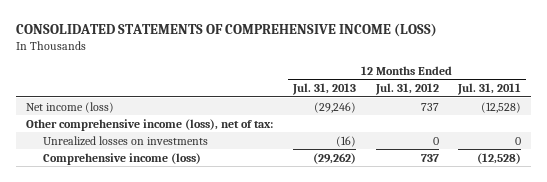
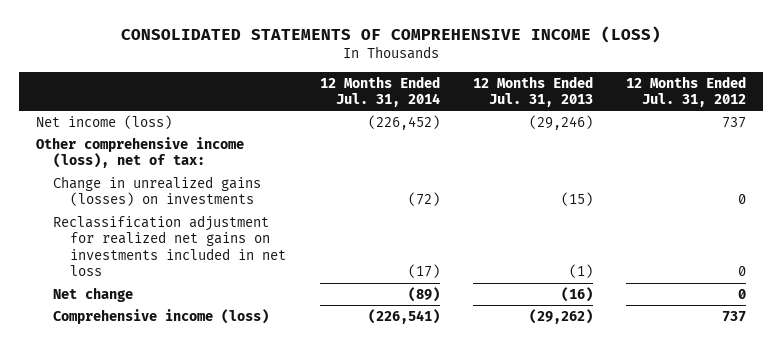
- | 12 Months Ended Jul. 31, 2013 | 12 Months Ended Jul. 31, 2012 | 12 Months Ended Jul. 31, 2011
+ | 12 Months Ended Jul. 31, 2014 | 12 Months Ended Jul. 31, 2013 | 12 Months Ended Jul. 31, 2012
- Unrealized losses on investments | (16) | 0 | 0
+ Change in unrealized gains (losses) on investments | (72) | (15) | 0
+ Reclassification adjustment for realized net gains on investments included in net loss | (17) | (1) | 0
+ Net change | (89) | (16) | 0

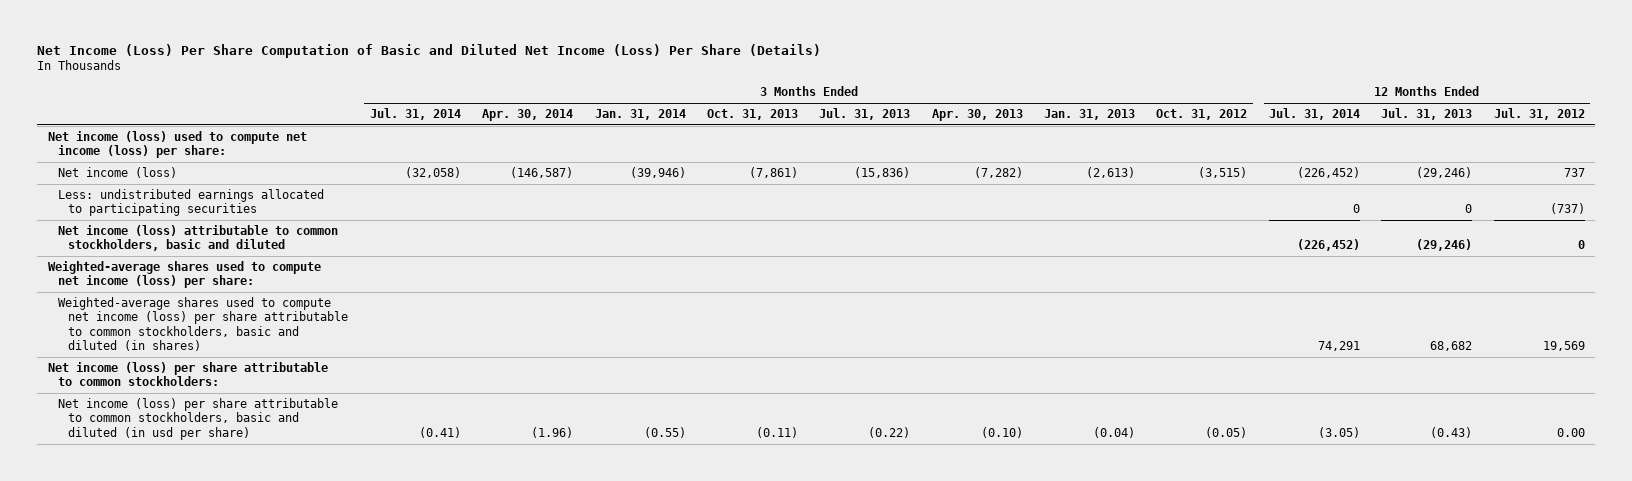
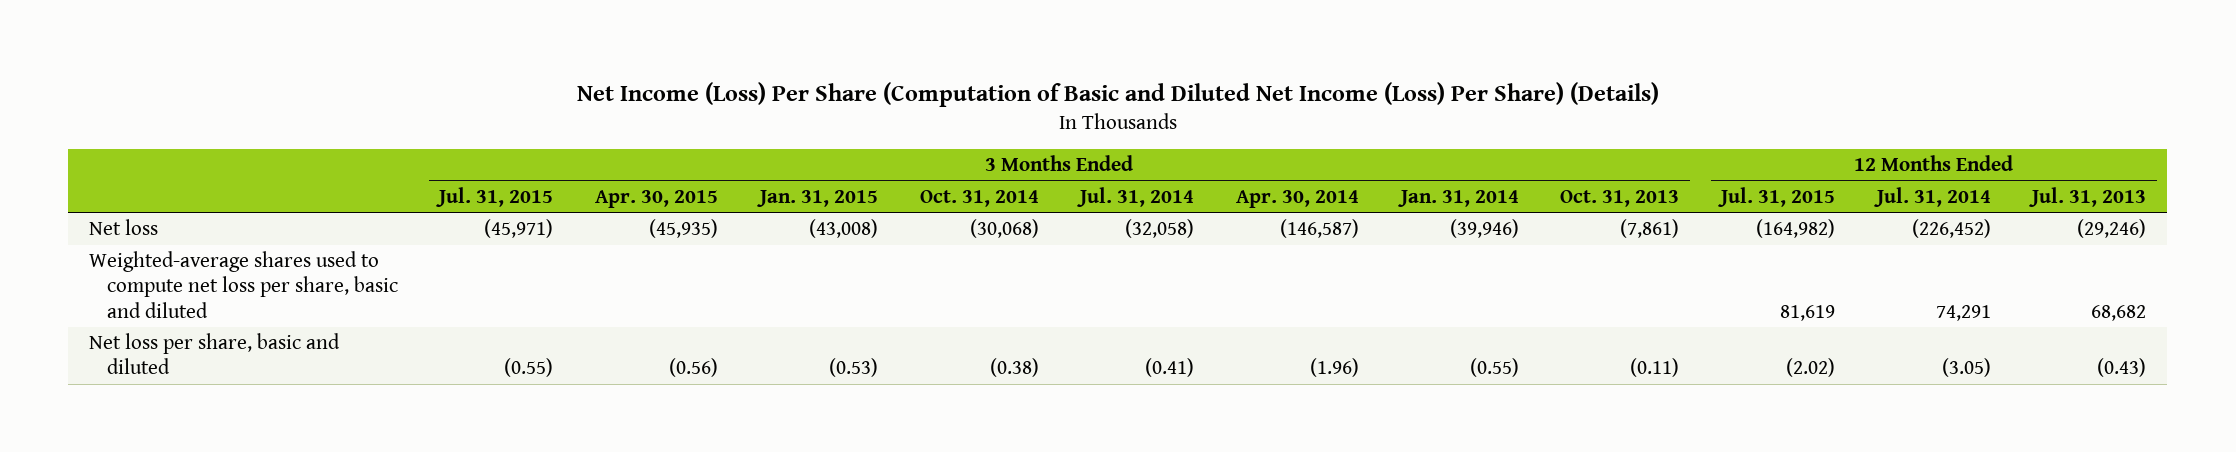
- Net Income (Loss) Per Share Computation of Basic and Diluted Net Income (Loss) Per Share (Details)
+ Net Income (Loss) Per Share (Computation of Basic and Diluted Net Income (Loss) Per Share) (Details)
- | 3 Months Ended Jul. 31, 2014 | 3 Months Ended Apr. 30, 2014 | 3 Months Ended Jan. 31, 2014 | 3 Months Ended Oct. 31, 2013 | 3 Months Ended Jul. 31, 2013 | 3 Months Ended Apr. 30, 2013 | 3 Months Ended Jan. 31, 2013 | 3 Months Ended Oct. 31, 2012 | 12 Months Ended Jul. 31, 2014 | 12 Months Ended Jul. 31, 2013 | 12 Months Ended Jul. 31, 2012
+ | 3 Months Ended Jul. 31, 2015 | 3 Months Ended Apr. 30, 2015 | 3 Months Ended Jan. 31, 2015 | 3 Months Ended Oct. 31, 2014 | 3 Months Ended Jul. 31, 2014 | 3 Months Ended Apr. 30, 2014 | 3 Months Ended Jan. 31, 2014 | 3 Months Ended Oct. 31, 2013 | 12 Months Ended Jul. 31, 2015 | 12 Months Ended Jul. 31, 2014 | 12 Months Ended Jul. 31, 2013
- Net income (loss) used to compute net income (loss) per share:
- Net income (loss) | (32,058) | (146,587) | (39,946) | (7,861) | (15,836) | (7,282) | (2,613) | (3,515) | (226,452) | (29,246) | 737
- Less: undistributed earnings allocated to participating securities | | | | | | | | | 0 | 0 | (737)
- Net income (loss) attributable to common stockholders, basic and diluted | | | | | | | | | (226,452) | (29,246) | 0
- Weighted-average shares used to compute net income (loss) per share:
- Weighted-average shares used to compute net income (loss) per share attributable to common stockholders, basic and diluted (in shares) | | | | | | | | | 74,291 | 68,682 | 19,569
- Net income (loss) per share attributable to common stockholders:
- Net income (loss) per share attributable to common stockholders, basic and diluted (in usd per share) | (0.41) | (1.96) | (0.55) | (0.11) | (0.22) | (0.10) | (0.04) | (0.05) | (3.05) | (0.43) | 0.00
+ Net loss | (45,971) | (45,935) | (43,008) | (30,068) | (32,058) | (146,587) | (39,946) | (7,861) | (164,982) | (226,452) | (29,246)
+ Weighted-average shares used to compute net loss per share, basic and diluted | | | | | | | | | 81,619 | 74,291 | 68,682
+ Net loss per share, basic and diluted | (0.55) | (0.56) | (0.53) | (0.38) | (0.41) | (1.96) | (0.55) | (0.11) | (2.02) | (3.05) | (0.43)

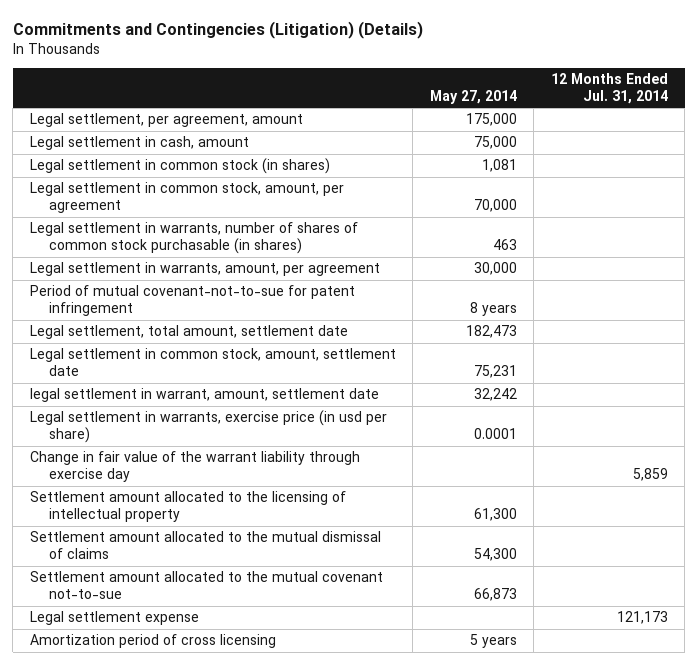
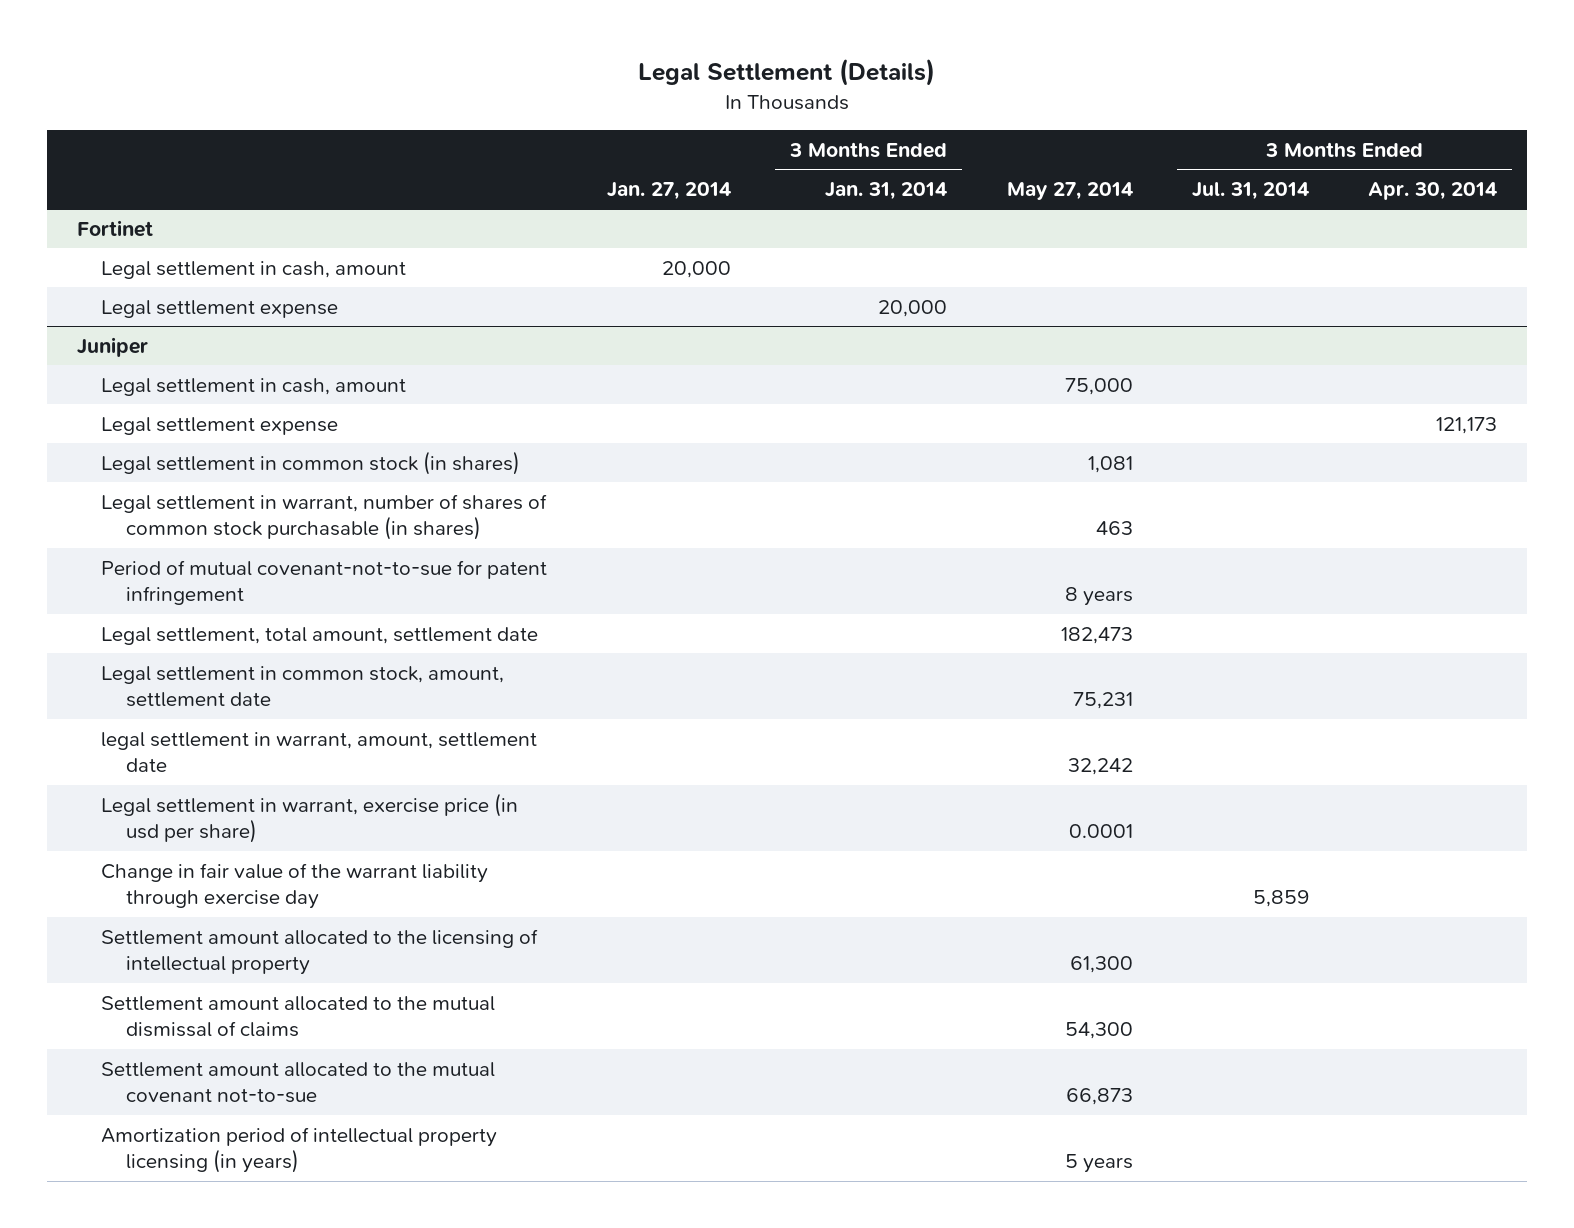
- Commitments and Contingencies (Litigation) (Details)
+ Legal Settlement (Details)
- | May 27, 2014 | 12 Months Ended Jul. 31, 2014
+ | Jan. 27, 2014 | 3 Months Ended Jan. 31, 2014 | May 27, 2014 | 3 Months Ended Jul. 31, 2014 | 3 Months Ended Apr. 30, 2014
- Legal settlement, per agreement, amount | 175,000 |
+ Fortinet
+ Legal settlement in cash, amount | 20,000 | | | |
+ Legal settlement expense | | 20,000 | | |
+ Juniper
+ Legal settlement expense | | | | | 121,173
- Legal settlement in common stock, amount, per agreement | 70,000 |
- Legal settlement in warrants, number of shares of common stock purchasable (in shares) | 463 |
- Legal settlement in warrants, amount, per agreement | 30,000 |
+ Legal settlement in warrant, number of shares of common stock purchasable (in shares) | | | 463 | |
- Legal settlement in warrants, exercise price (in usd per share) | 0.0001 |
+ Legal settlement in warrant, exercise price (in usd per share) | | | 0.0001 | |
- Legal settlement expense | | 121,173
- Amortization period of cross licensing | 5 years |
+ Amortization period of intellectual property licensing (in years) | | | 5 years | |

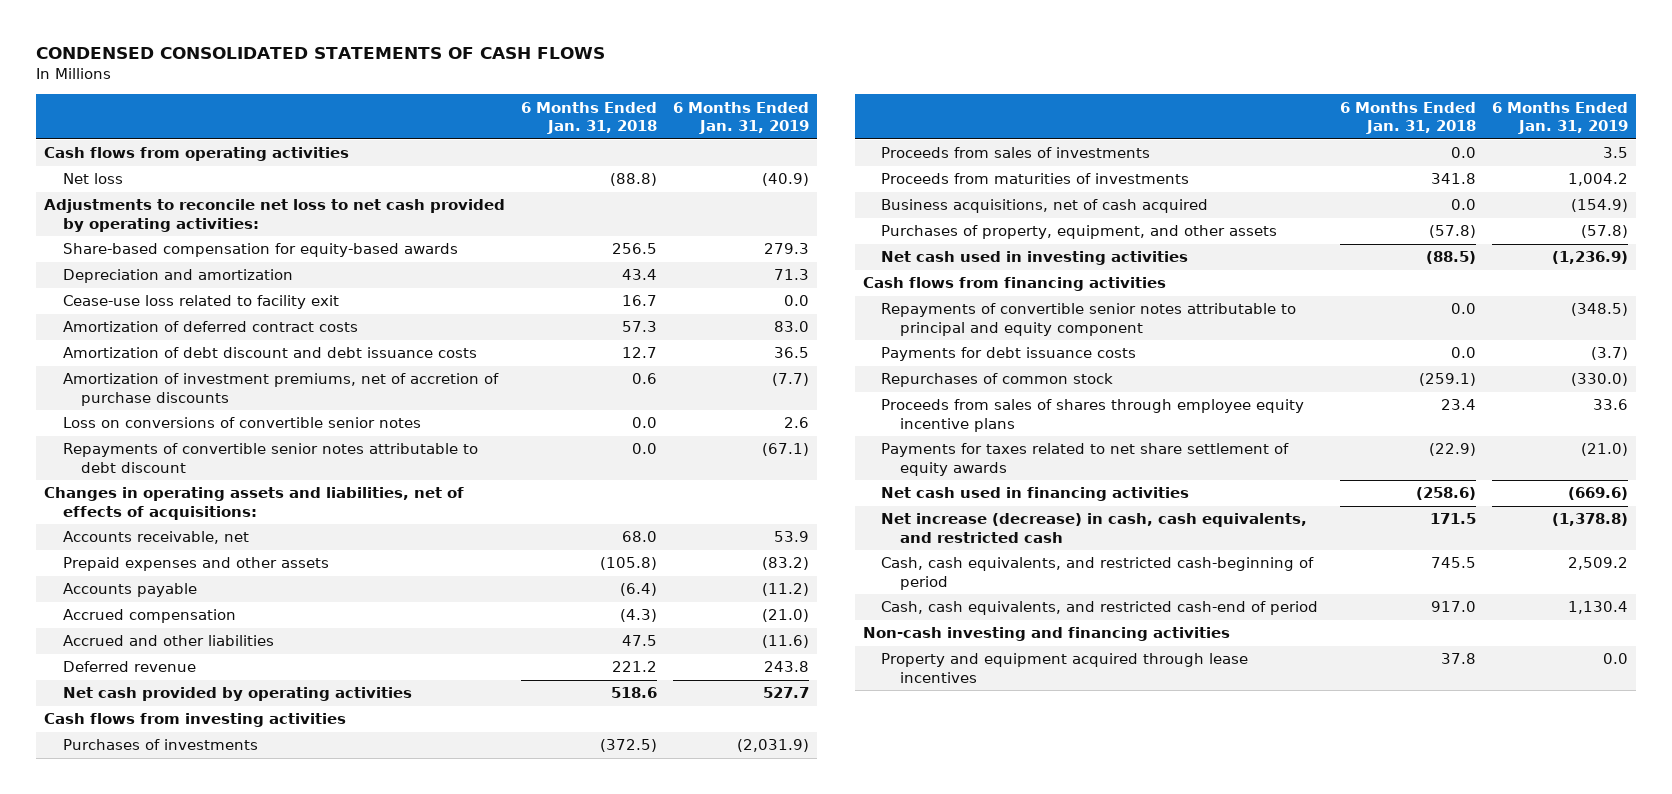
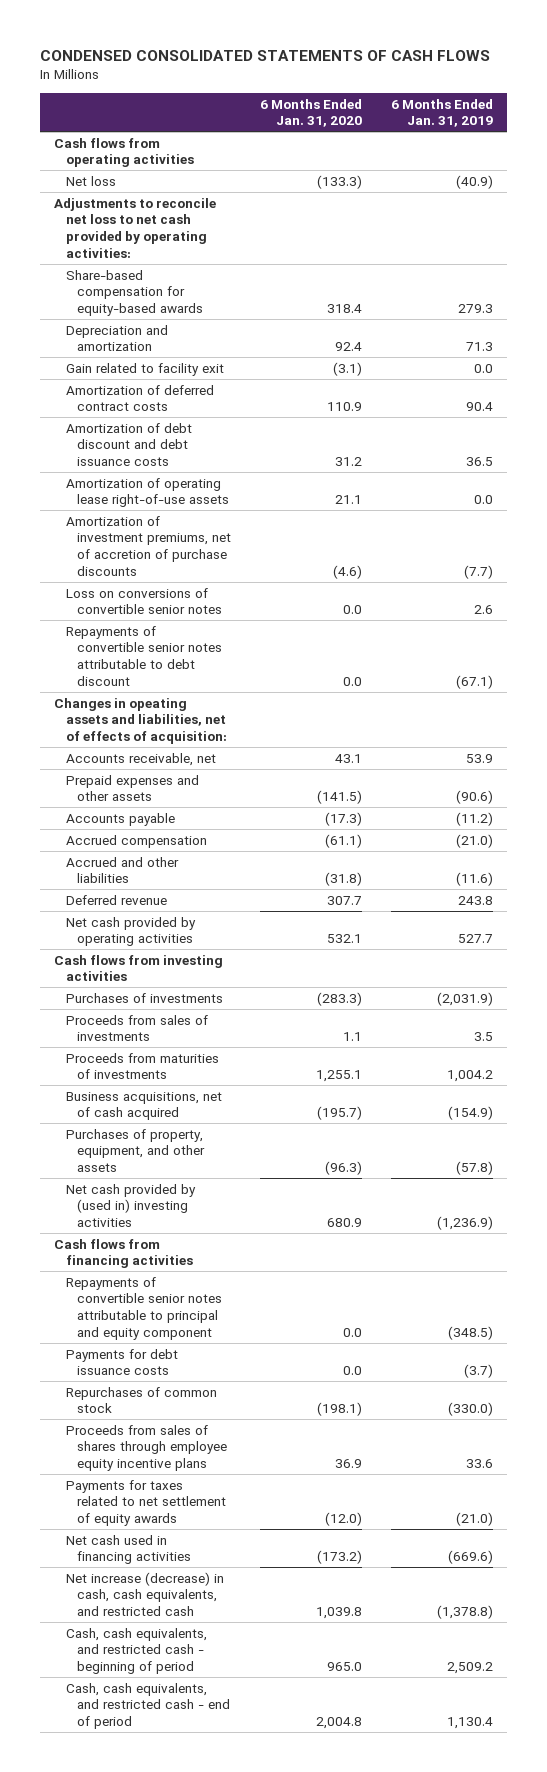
- | 6 Months Ended Jan. 31, 2018 | 6 Months Ended Jan. 31, 2019
+ | 6 Months Ended Jan. 31, 2020 | 6 Months Ended Jan. 31, 2019
- Cease-use loss related to facility exit | 16.7 | 0.0
- Amortization of deferred contract costs | 57.3 | 83.0
+ Gain related to facility exit | (3.1) | 0.0
+ Amortization of deferred contract costs | 110.9 | 90.4
+ Amortization of operating lease right-of-use assets | 21.1 | 0.0
- Changes in operating assets and liabilities, net of effects of acquisitions:
+ Changes in opeating assets and liabilities, net of effects of acquisition:
- Prepaid expenses and other assets | (105.8) | (83.2)
+ Prepaid expenses and other assets | (141.5) | (90.6)
- Net cash used in investing activities | (88.5) | (1,236.9)
+ Net cash provided by (used in) investing activities | 680.9 | (1,236.9)
- Payments for taxes related to net share settlement of equity awards | (22.9) | (21.0)
+ Payments for taxes related to net settlement of equity awards | (12.0) | (21.0)
- Cash, cash equivalents, and restricted cash-beginning of period | 745.5 | 2,509.2
- Cash, cash equivalents, and restricted cash-end of period | 917.0 | 1,130.4
- Non-cash investing and financing activities
- Property and equipment acquired through lease incentives | 37.8 | 0.0
+ Cash, cash equivalents, and restricted cash - beginning of period | 965.0 | 2,509.2
+ Cash, cash equivalents, and restricted cash - end of period | 2,004.8 | 1,130.4

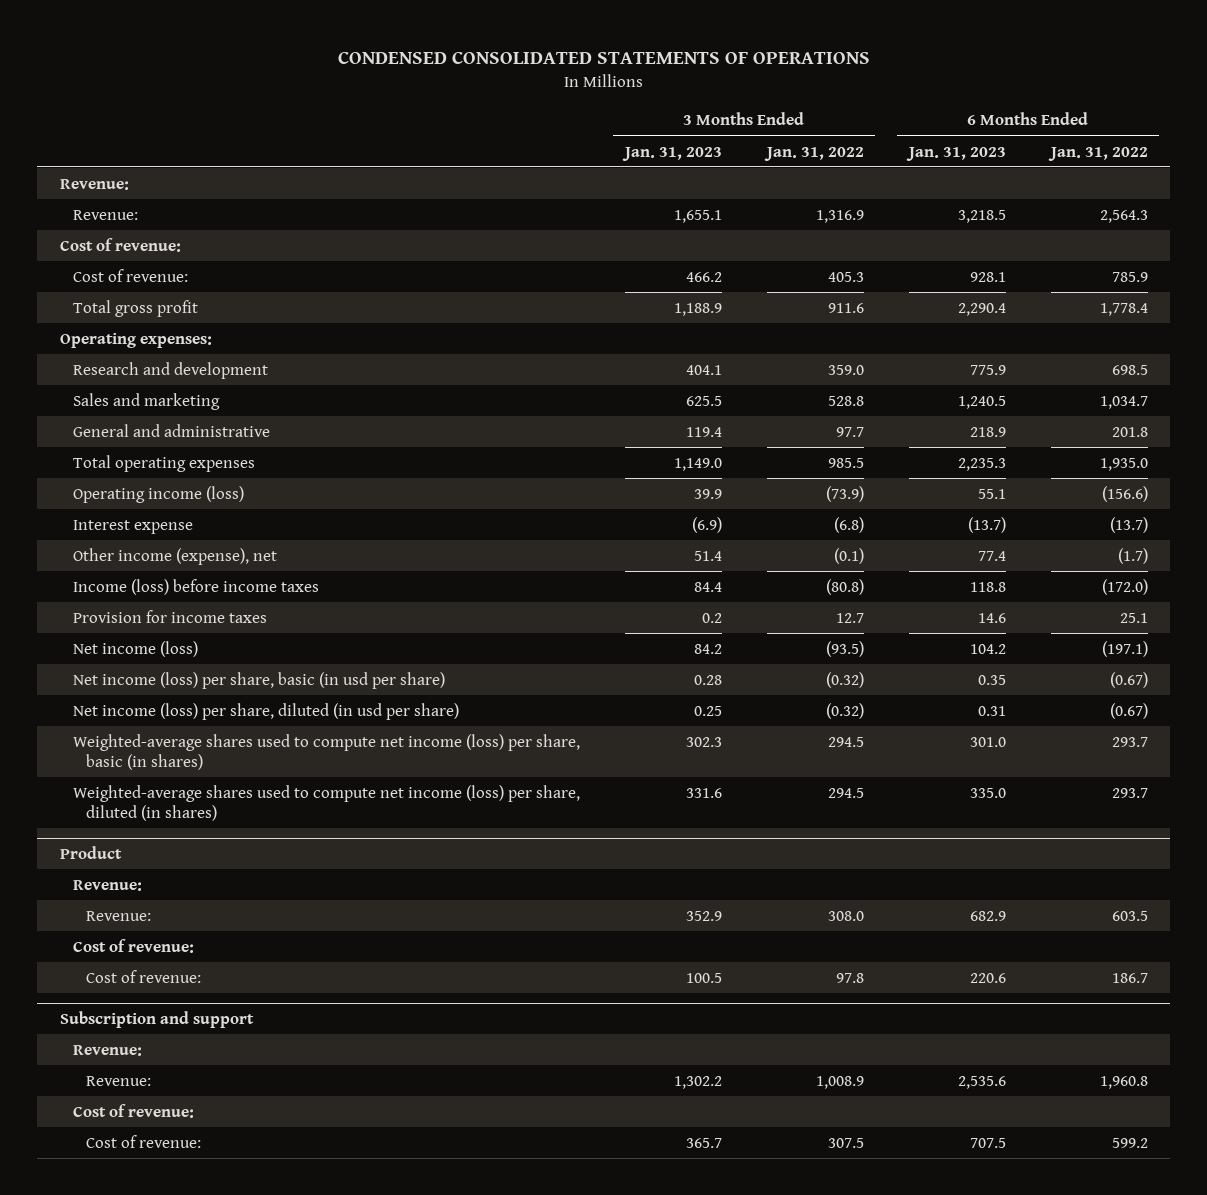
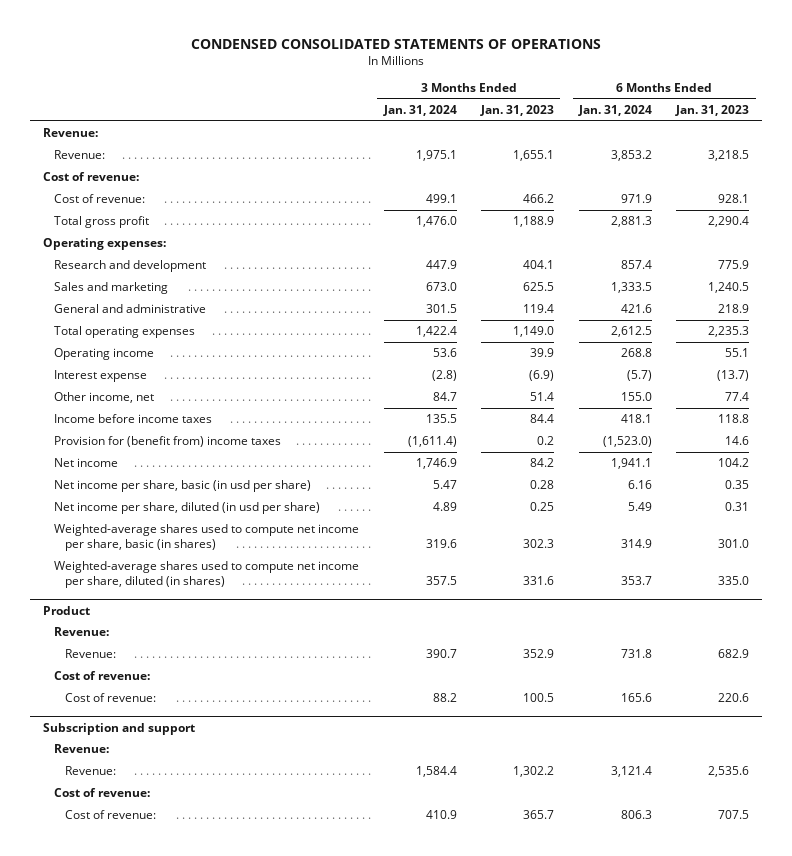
- | 3 Months Ended Jan. 31, 2023 | 3 Months Ended Jan. 31, 2022 | 6 Months Ended Jan. 31, 2023 | 6 Months Ended Jan. 31, 2022
+ | 3 Months Ended Jan. 31, 2024 | 3 Months Ended Jan. 31, 2023 | 6 Months Ended Jan. 31, 2024 | 6 Months Ended Jan. 31, 2023
- Operating income (loss) | 39.9 | (73.9) | 55.1 | (156.6)
+ Operating income | 53.6 | 39.9 | 268.8 | 55.1
- Other income (expense), net | 51.4 | (0.1) | 77.4 | (1.7)
- Income (loss) before income taxes | 84.4 | (80.8) | 118.8 | (172.0)
- Provision for income taxes | 0.2 | 12.7 | 14.6 | 25.1
- Net income (loss) | 84.2 | (93.5) | 104.2 | (197.1)
- Net income (loss) per share, basic (in usd per share) | 0.28 | (0.32) | 0.35 | (0.67)
- Net income (loss) per share, diluted (in usd per share) | 0.25 | (0.32) | 0.31 | (0.67)
- Weighted-average shares used to compute net income (loss) per share, basic (in shares) | 302.3 | 294.5 | 301.0 | 293.7
- Weighted-average shares used to compute net income (loss) per share, diluted (in shares) | 331.6 | 294.5 | 335.0 | 293.7
+ Other income, net | 84.7 | 51.4 | 155.0 | 77.4
+ Income before income taxes | 135.5 | 84.4 | 418.1 | 118.8
+ Provision for (benefit from) income taxes | (1,611.4) | 0.2 | (1,523.0) | 14.6
+ Net income | 1,746.9 | 84.2 | 1,941.1 | 104.2
+ Net income per share, basic (in usd per share) | 5.47 | 0.28 | 6.16 | 0.35
+ Net income per share, diluted (in usd per share) | 4.89 | 0.25 | 5.49 | 0.31
+ Weighted-average shares used to compute net income per share, basic (in shares) | 319.6 | 302.3 | 314.9 | 301.0
+ Weighted-average shares used to compute net income per share, diluted (in shares) | 357.5 | 331.6 | 353.7 | 335.0

